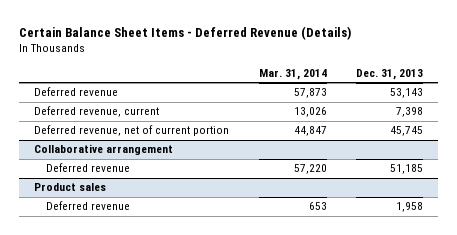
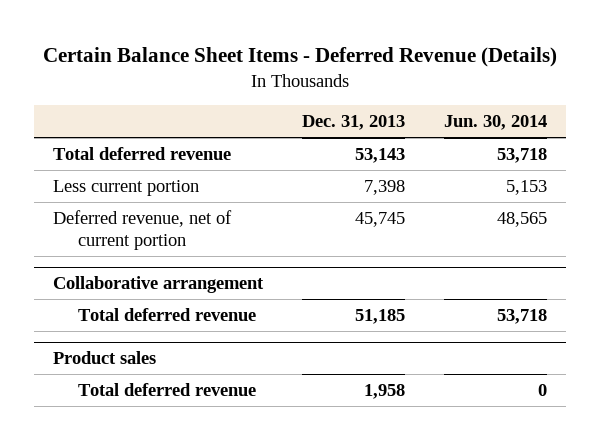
- | Mar. 31, 2014 | Dec. 31, 2013
+ | Dec. 31, 2013 | Jun. 30, 2014
- Deferred revenue | 57,873 | 53,143
- Deferred revenue, current | 13,026 | 7,398
+ Total deferred revenue | 53,143 | 53,718
+ Less current portion | 7,398 | 5,153
@ Collaborative arrangement
- Deferred revenue | 57,220 | 51,185
+ Total deferred revenue | 51,185 | 53,718
@ Product sales
- Deferred revenue | 653 | 1,958
+ Total deferred revenue | 1,958 | 0

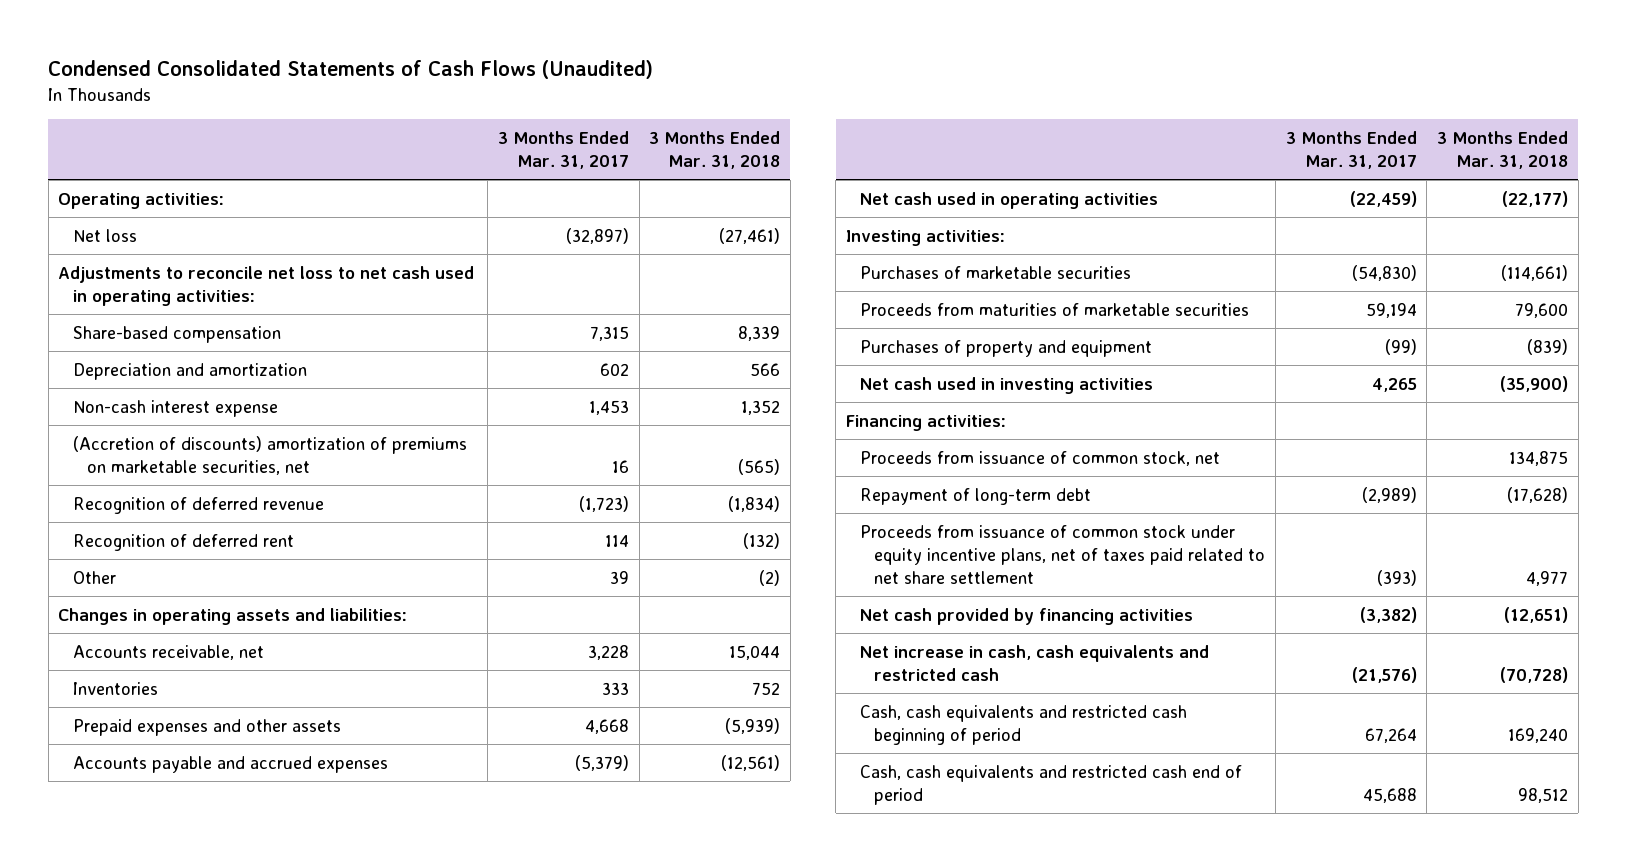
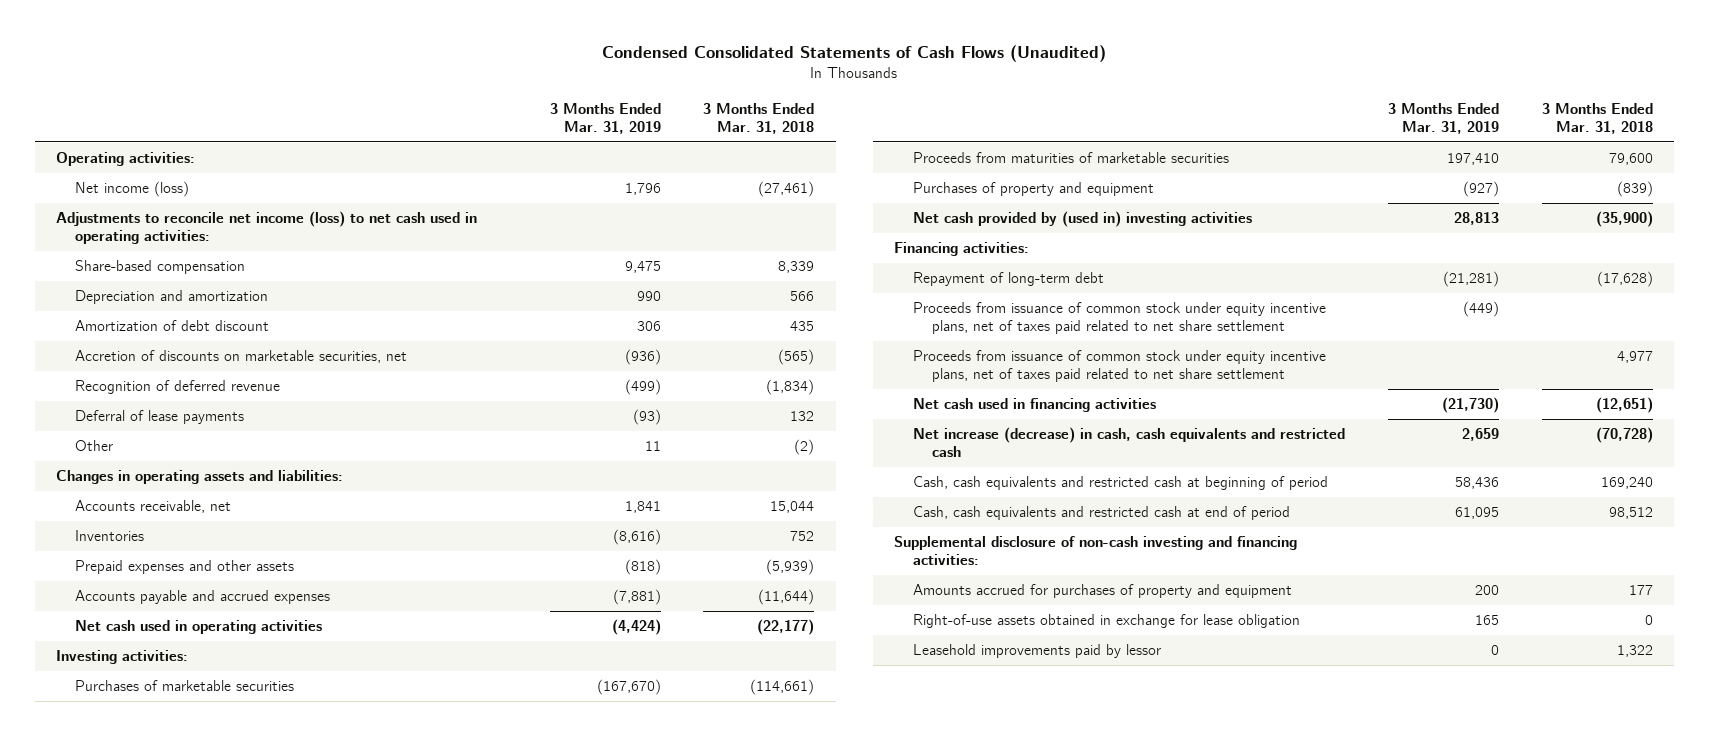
- | 3 Months Ended Mar. 31, 2017 | 3 Months Ended Mar. 31, 2018
+ | 3 Months Ended Mar. 31, 2019 | 3 Months Ended Mar. 31, 2018
- Net loss | (32,897) | (27,461)
- Adjustments to reconcile net loss to net cash used in operating activities:
+ Net income (loss) | 1,796 | (27,461)
+ Adjustments to reconcile net income (loss) to net cash used in operating activities:
- Non-cash interest expense | 1,453 | 1,352
- (Accretion of discounts) amortization of premiums on marketable securities, net | 16 | (565)
+ Amortization of debt discount | 306 | 435
+ Accretion of discounts on marketable securities, net | (936) | (565)
- Recognition of deferred rent | 114 | (132)
+ Deferral of lease payments | (93) | 132
- Accounts payable and accrued expenses | (5,379) | (12,561)
+ Accounts payable and accrued expenses | (7,881) | (11,644)
- Net cash used in investing activities | 4,265 | (35,900)
+ Net cash provided by (used in) investing activities | 28,813 | (35,900)
- Proceeds from issuance of common stock, net | | 134,875
+ Proceeds from issuance of common stock under equity incentive plans, net of taxes paid related to net share settlement | (449) |
- Net cash provided by financing activities | (3,382) | (12,651)
- Net increase in cash, cash equivalents and restricted cash | (21,576) | (70,728)
- Cash, cash equivalents and restricted cash beginning of period | 67,264 | 169,240
- Cash, cash equivalents and restricted cash end of period | 45,688 | 98,512
+ Net cash used in financing activities | (21,730) | (12,651)
+ Net increase (decrease) in cash, cash equivalents and restricted cash | 2,659 | (70,728)
+ Cash, cash equivalents and restricted cash at beginning of period | 58,436 | 169,240
+ Cash, cash equivalents and restricted cash at end of period | 61,095 | 98,512
+ Supplemental disclosure of non-cash investing and financing activities:
+ Amounts accrued for purchases of property and equipment | 200 | 177
+ Right-of-use assets obtained in exchange for lease obligation | 165 | 0
+ Leasehold improvements paid by lessor | 0 | 1,322

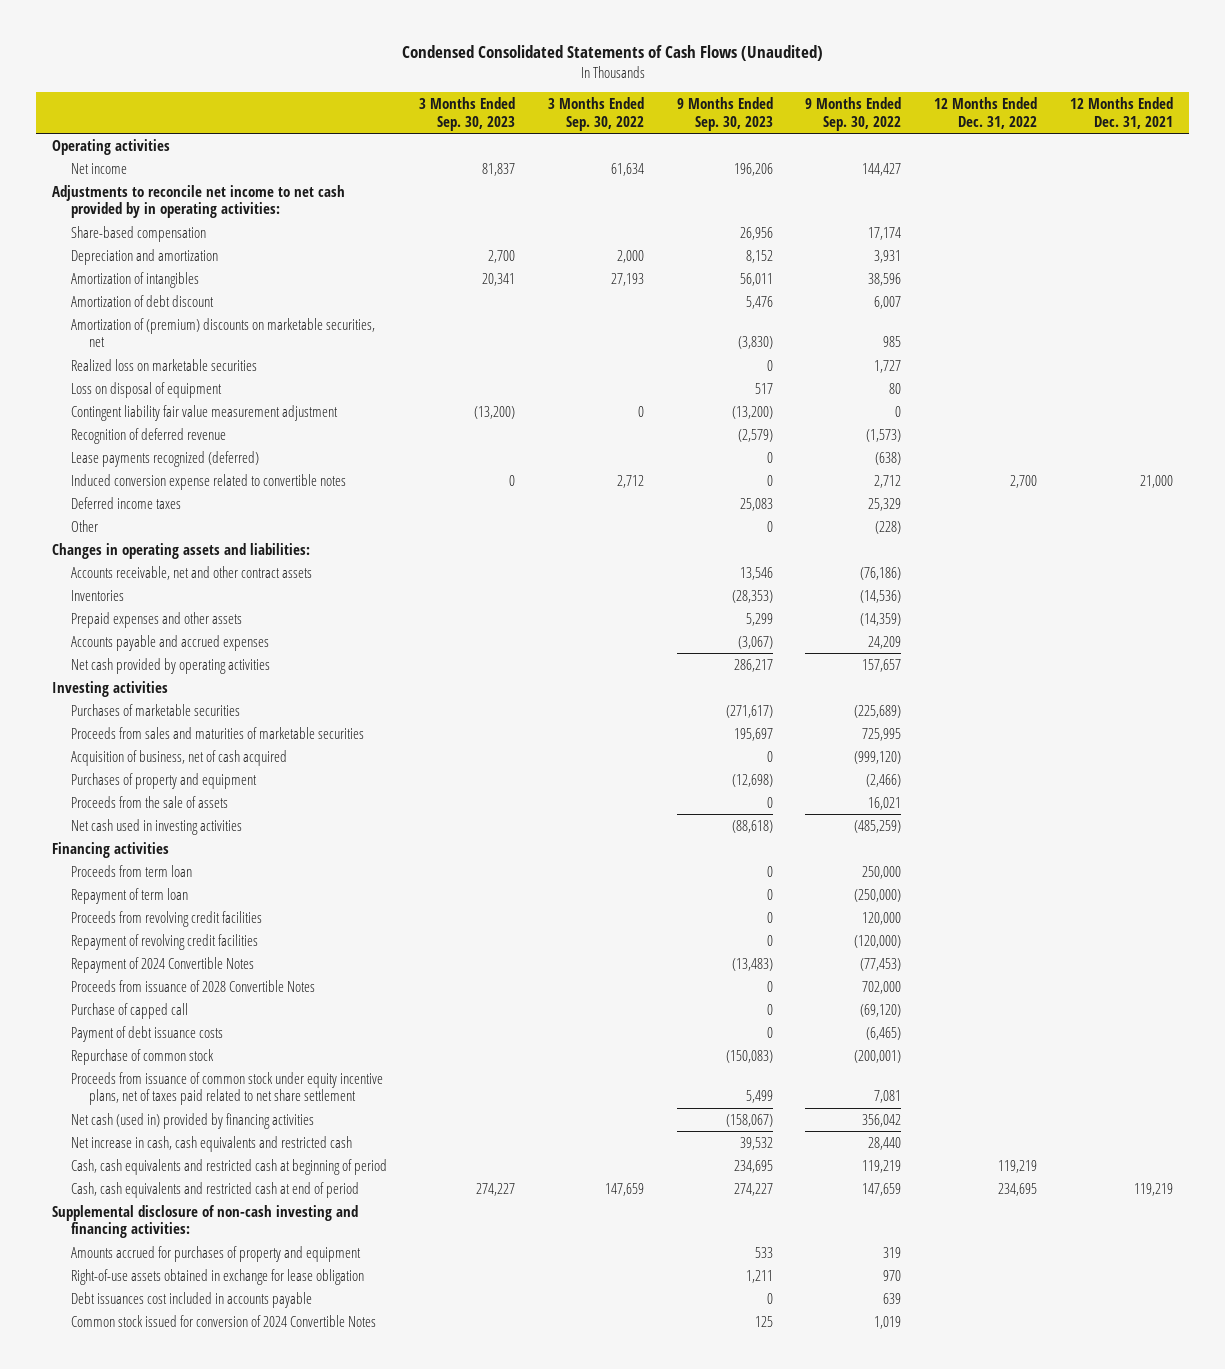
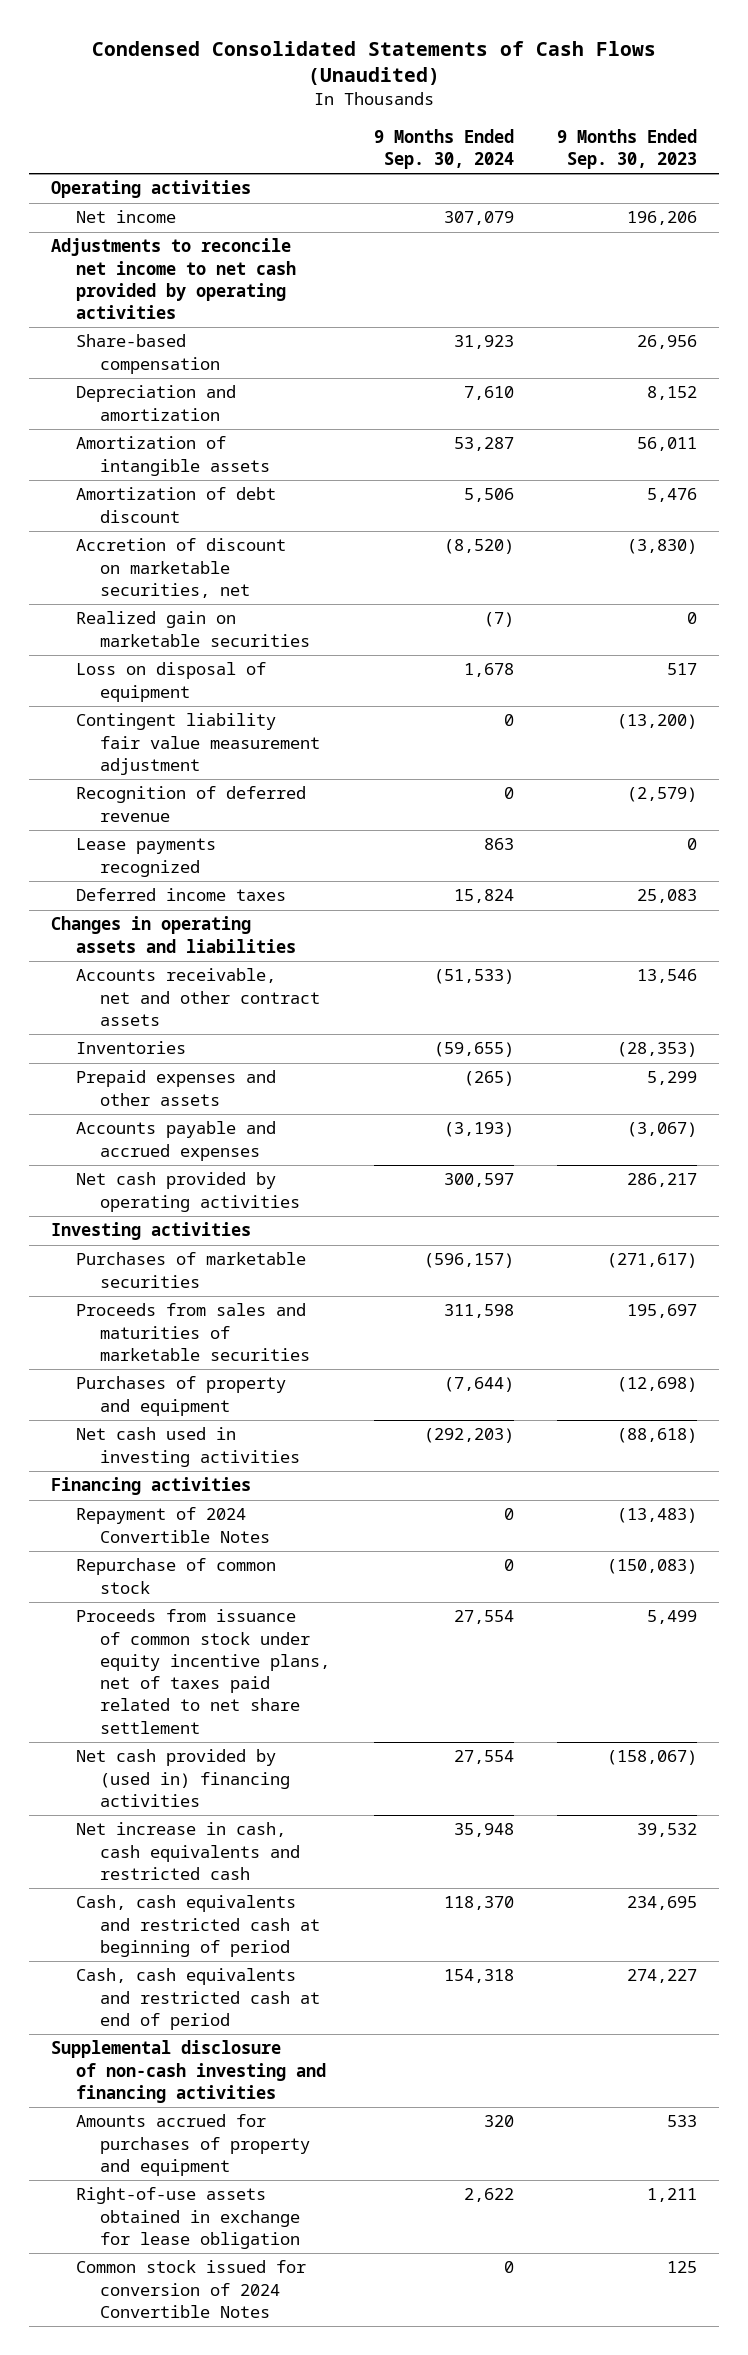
- | 3 Months Ended Sep. 30, 2023 | 3 Months Ended Sep. 30, 2022 | 9 Months Ended Sep. 30, 2023 | 9 Months Ended Sep. 30, 2022 | 12 Months Ended Dec. 31, 2022 | 12 Months Ended Dec. 31, 2021
+ | 9 Months Ended Sep. 30, 2024 | 9 Months Ended Sep. 30, 2023
- Adjustments to reconcile net income to net cash provided by in operating activities:
+ Adjustments to reconcile net income to net cash provided by operating activities
- Amortization of intangibles | 20,341 | 27,193 | 56,011 | 38,596 | |
+ Amortization of intangible assets | 53,287 | 56,011
- Amortization of (premium) discounts on marketable securities, net | | | (3,830) | 985 | |
- Realized loss on marketable securities | | | 0 | 1,727 | |
+ Accretion of discount on marketable securities, net | (8,520) | (3,830)
+ Realized gain on marketable securities | (7) | 0
- Lease payments recognized (deferred) | | | 0 | (638) | |
- Induced conversion expense related to convertible notes | 0 | 2,712 | 0 | 2,712 | 2,700 | 21,000
+ Lease payments recognized | 863 | 0
- Other | | | 0 | (228) | |
- Changes in operating assets and liabilities:
+ Changes in operating assets and liabilities
- Acquisition of business, net of cash acquired | | | 0 | (999,120) | |
- Proceeds from the sale of assets | | | 0 | 16,021 | |
- Proceeds from term loan | | | 0 | 250,000 | |
- Repayment of term loan | | | 0 | (250,000) | |
- Proceeds from revolving credit facilities | | | 0 | 120,000 | |
- Repayment of revolving credit facilities | | | 0 | (120,000) | |
- Proceeds from issuance of 2028 Convertible Notes | | | 0 | 702,000 | |
- Purchase of capped call | | | 0 | (69,120) | |
- Payment of debt issuance costs | | | 0 | (6,465) | |
- Net cash (used in) provided by financing activities | | | (158,067) | 356,042 | |
+ Net cash provided by (used in) financing activities | 27,554 | (158,067)
- Supplemental disclosure of non-cash investing and financing activities:
+ Supplemental disclosure of non-cash investing and financing activities
- Debt issuances cost included in accounts payable | | | 0 | 639 | |

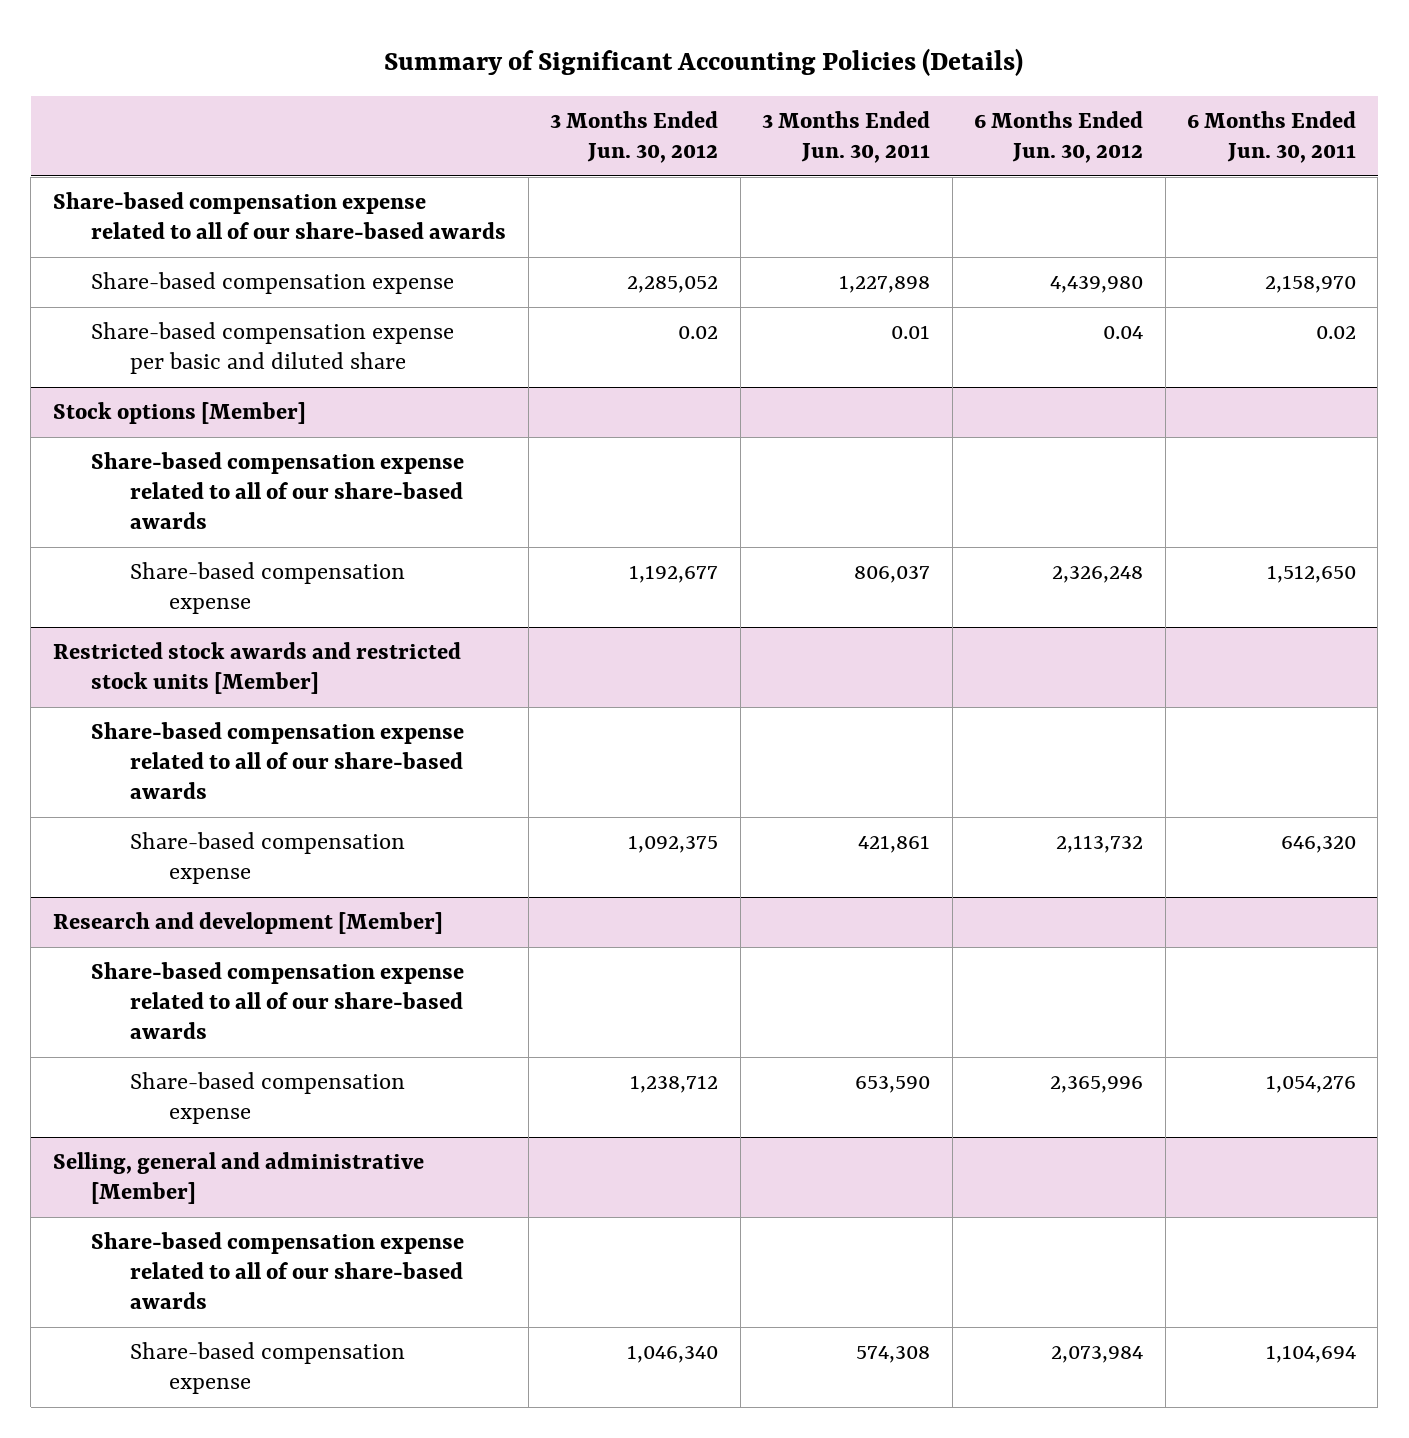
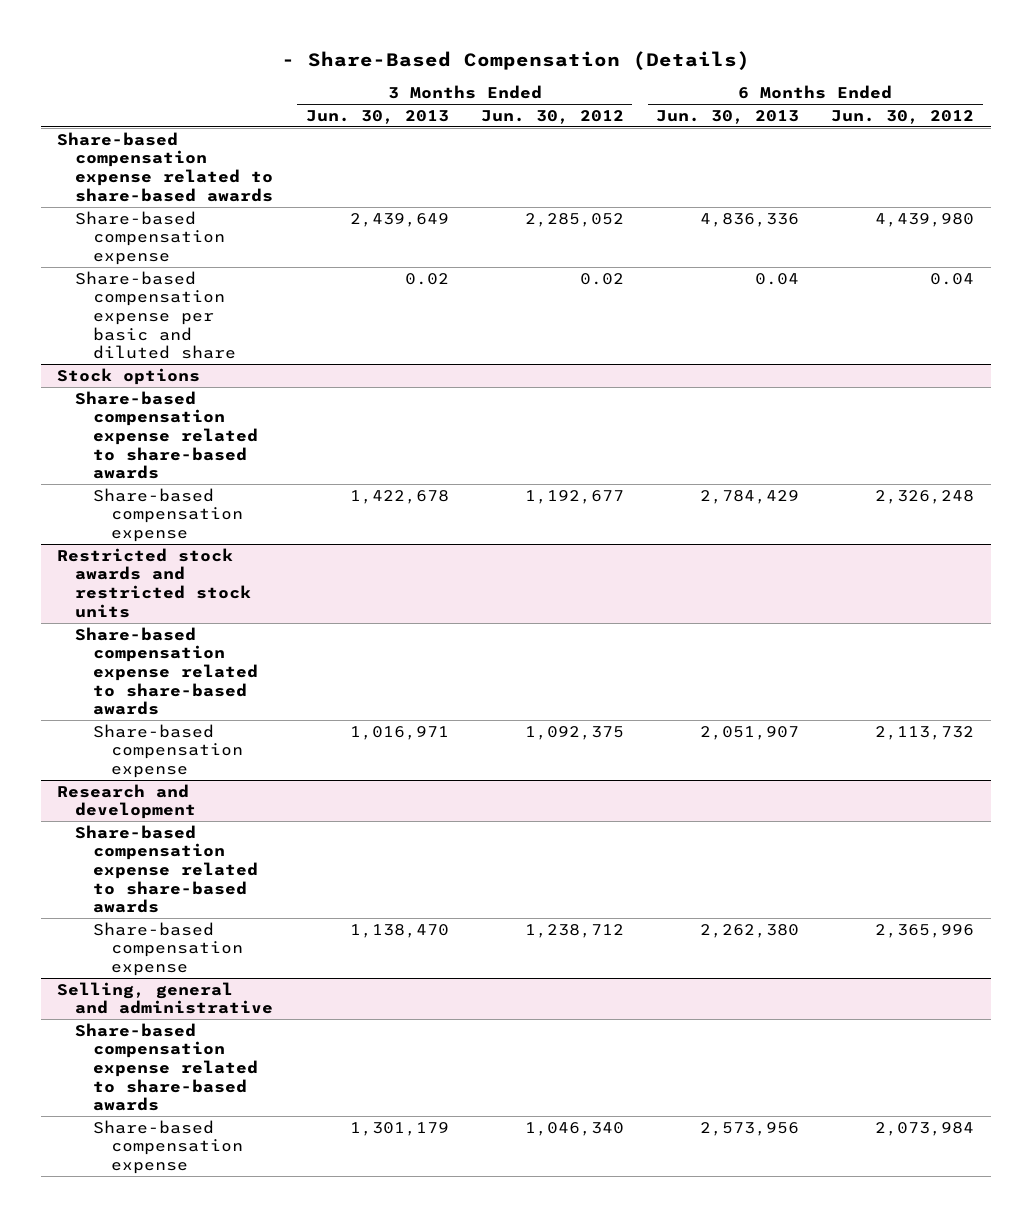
- Summary of Significant Accounting Policies (Details)
+ - Share-Based Compensation (Details)
- | 3 Months Ended Jun. 30, 2012 | 3 Months Ended Jun. 30, 2011 | 6 Months Ended Jun. 30, 2012 | 6 Months Ended Jun. 30, 2011
+ | 3 Months Ended Jun. 30, 2013 | 3 Months Ended Jun. 30, 2012 | 6 Months Ended Jun. 30, 2013 | 6 Months Ended Jun. 30, 2012
- Share-based compensation expense related to all of our share-based awards
+ Share-based compensation expense related to share-based awards
- Stock options [Member]
- Share-based compensation expense related to all of our share-based awards
+ Stock options
+ Share-based compensation expense related to share-based awards
- Restricted stock awards and restricted stock units [Member]
- Share-based compensation expense related to all of our share-based awards
+ Restricted stock awards and restricted stock units
+ Share-based compensation expense related to share-based awards
- Research and development [Member]
- Share-based compensation expense related to all of our share-based awards
+ Research and development
+ Share-based compensation expense related to share-based awards
- Selling, general and administrative [Member]
- Share-based compensation expense related to all of our share-based awards
+ Selling, general and administrative
+ Share-based compensation expense related to share-based awards

